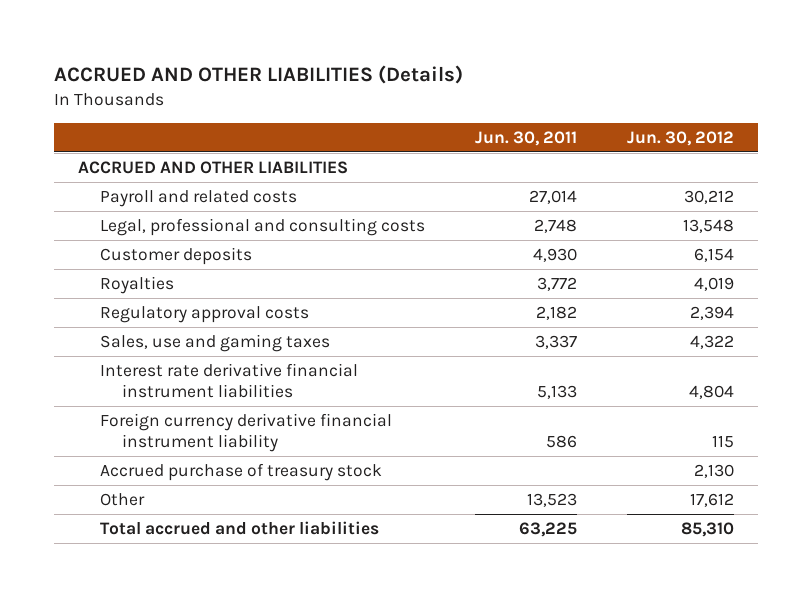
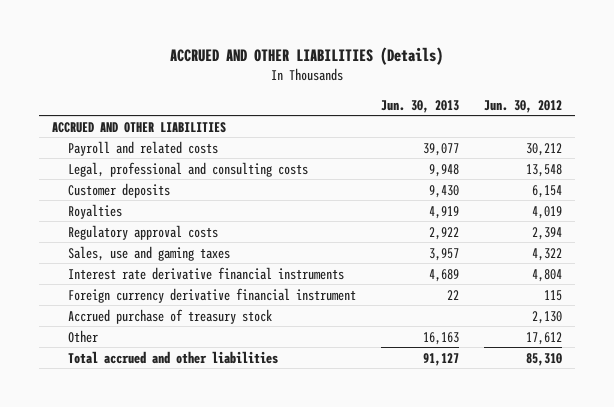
- | Jun. 30, 2011 | Jun. 30, 2012
+ | Jun. 30, 2013 | Jun. 30, 2012
- Interest rate derivative financial instrument liabilities | 5,133 | 4,804
- Foreign currency derivative financial instrument liability | 586 | 115
+ Interest rate derivative financial instruments | 4,689 | 4,804
+ Foreign currency derivative financial instrument | 22 | 115

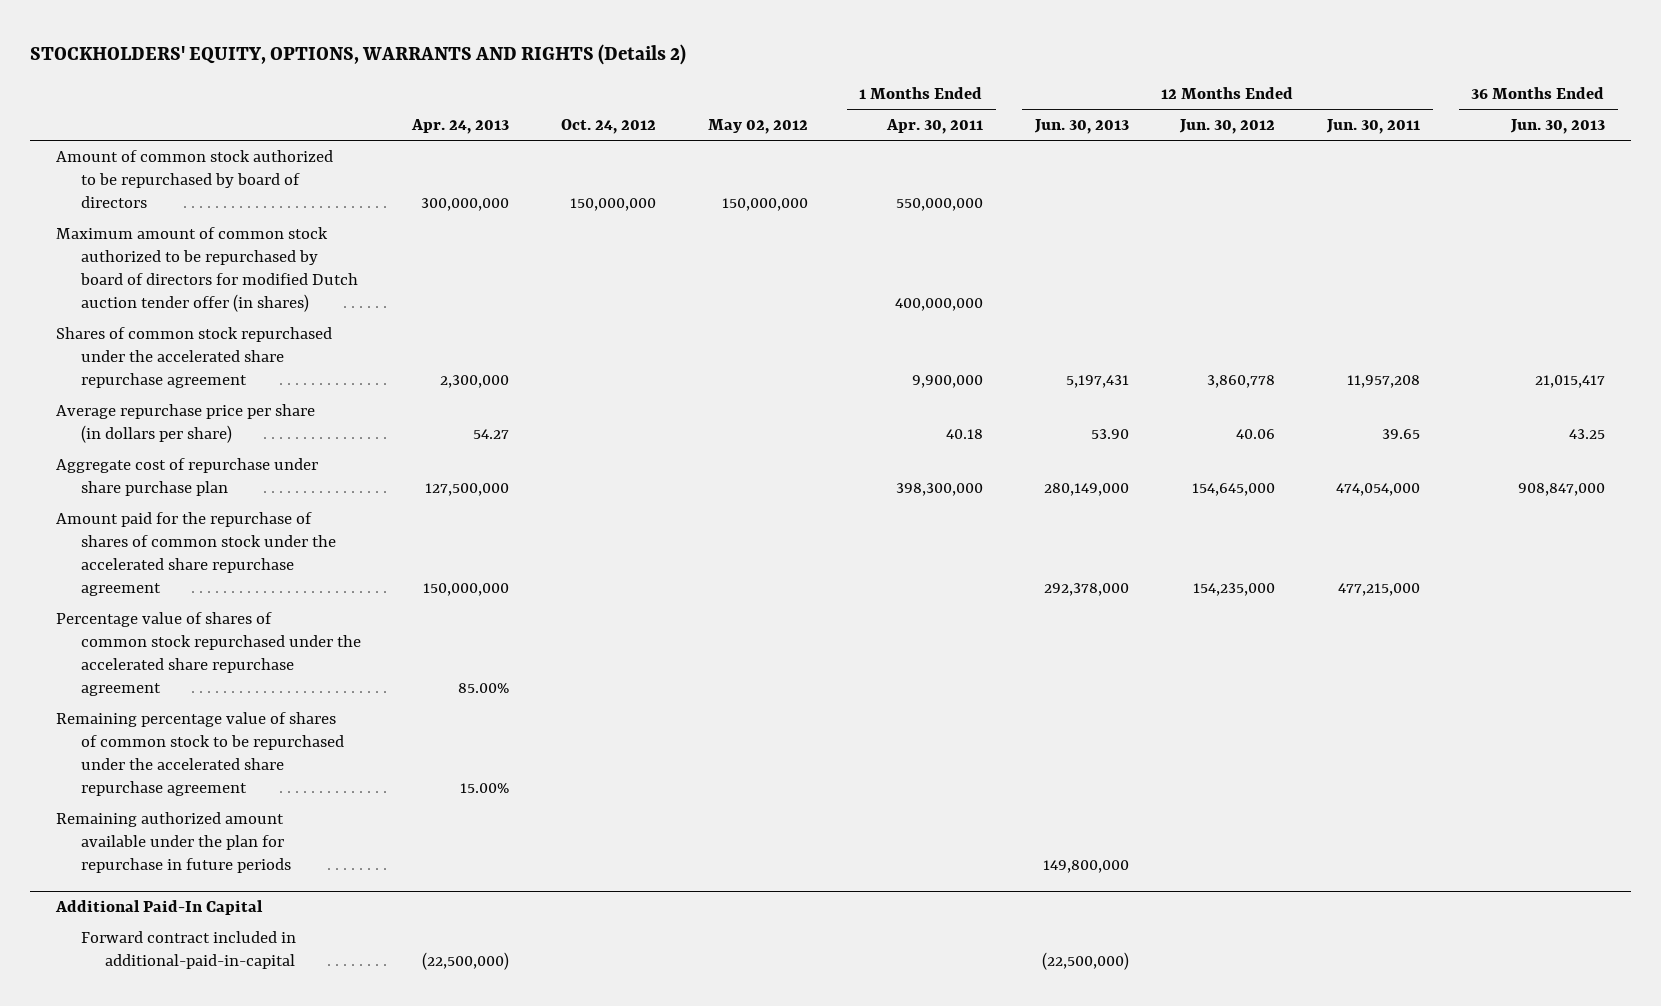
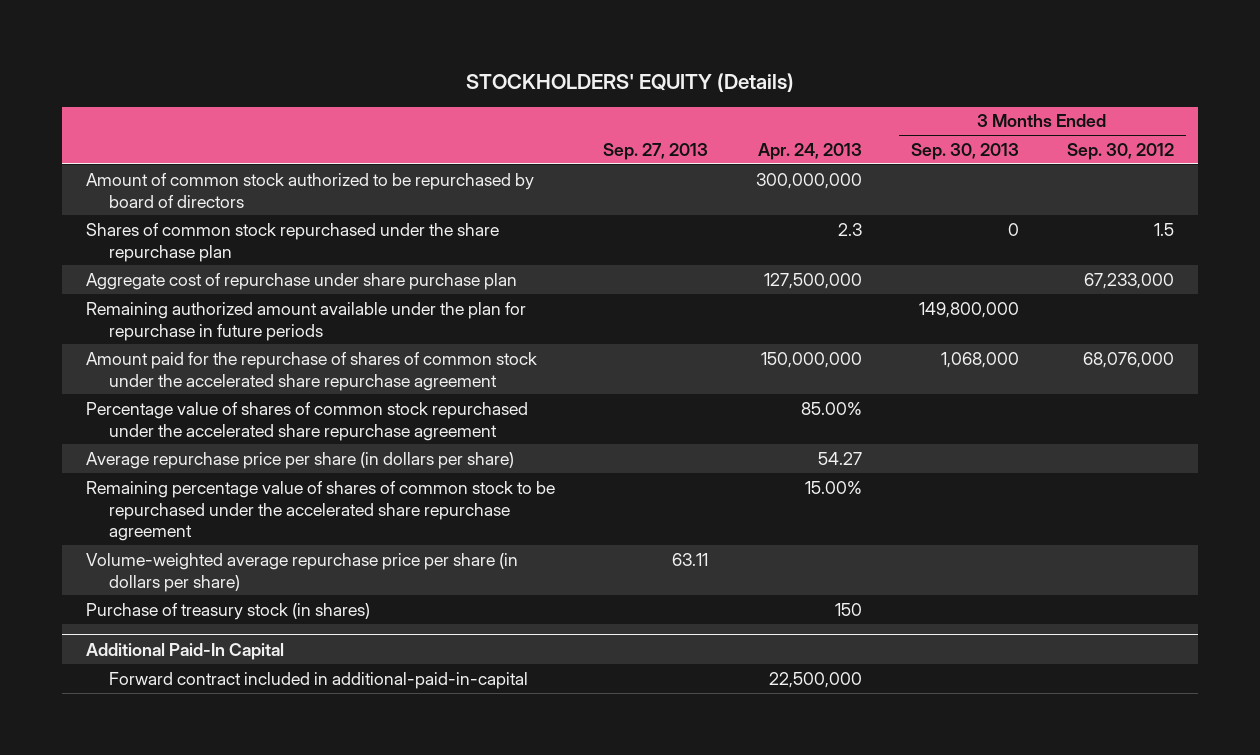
- STOCKHOLDERS' EQUITY, OPTIONS, WARRANTS AND RIGHTS (Details 2)
+ STOCKHOLDERS' EQUITY (Details)
- | Apr. 24, 2013 | Oct. 24, 2012 | May 02, 2012 | 1 Months Ended Apr. 30, 2011 | 12 Months Ended Jun. 30, 2013 | 12 Months Ended Jun. 30, 2012 | 12 Months Ended Jun. 30, 2011 | 36 Months Ended Jun. 30, 2013
+ | Sep. 27, 2013 | Apr. 24, 2013 | 3 Months Ended Sep. 30, 2013 | 3 Months Ended Sep. 30, 2012
- Maximum amount of common stock authorized to be repurchased by board of directors for modified Dutch auction tender offer (in shares) | | | | 400,000,000 | | | |
- Shares of common stock repurchased under the accelerated share repurchase agreement | 2,300,000 | | | 9,900,000 | 5,197,431 | 3,860,778 | 11,957,208 | 21,015,417
+ Shares of common stock repurchased under the share repurchase plan | | 2.3 | 0 | 1.5
moved up: Remaining authorized amount available under the plan for repurchase in future periods | | | 149,800,000 |
moved down: Average repurchase price per share (in dollars per share) | | 54.27 | |
+ Volume-weighted average repurchase price per share (in dollars per share) | 63.11 | | |
+ Purchase of treasury stock (in shares) | | 150 | |
@ Additional Paid-In Capital
- Forward contract included in additional-paid-in-capital | (22,500,000) | | | | (22,500,000) | | |
+ Forward contract included in additional-paid-in-capital | | 22,500,000 | |

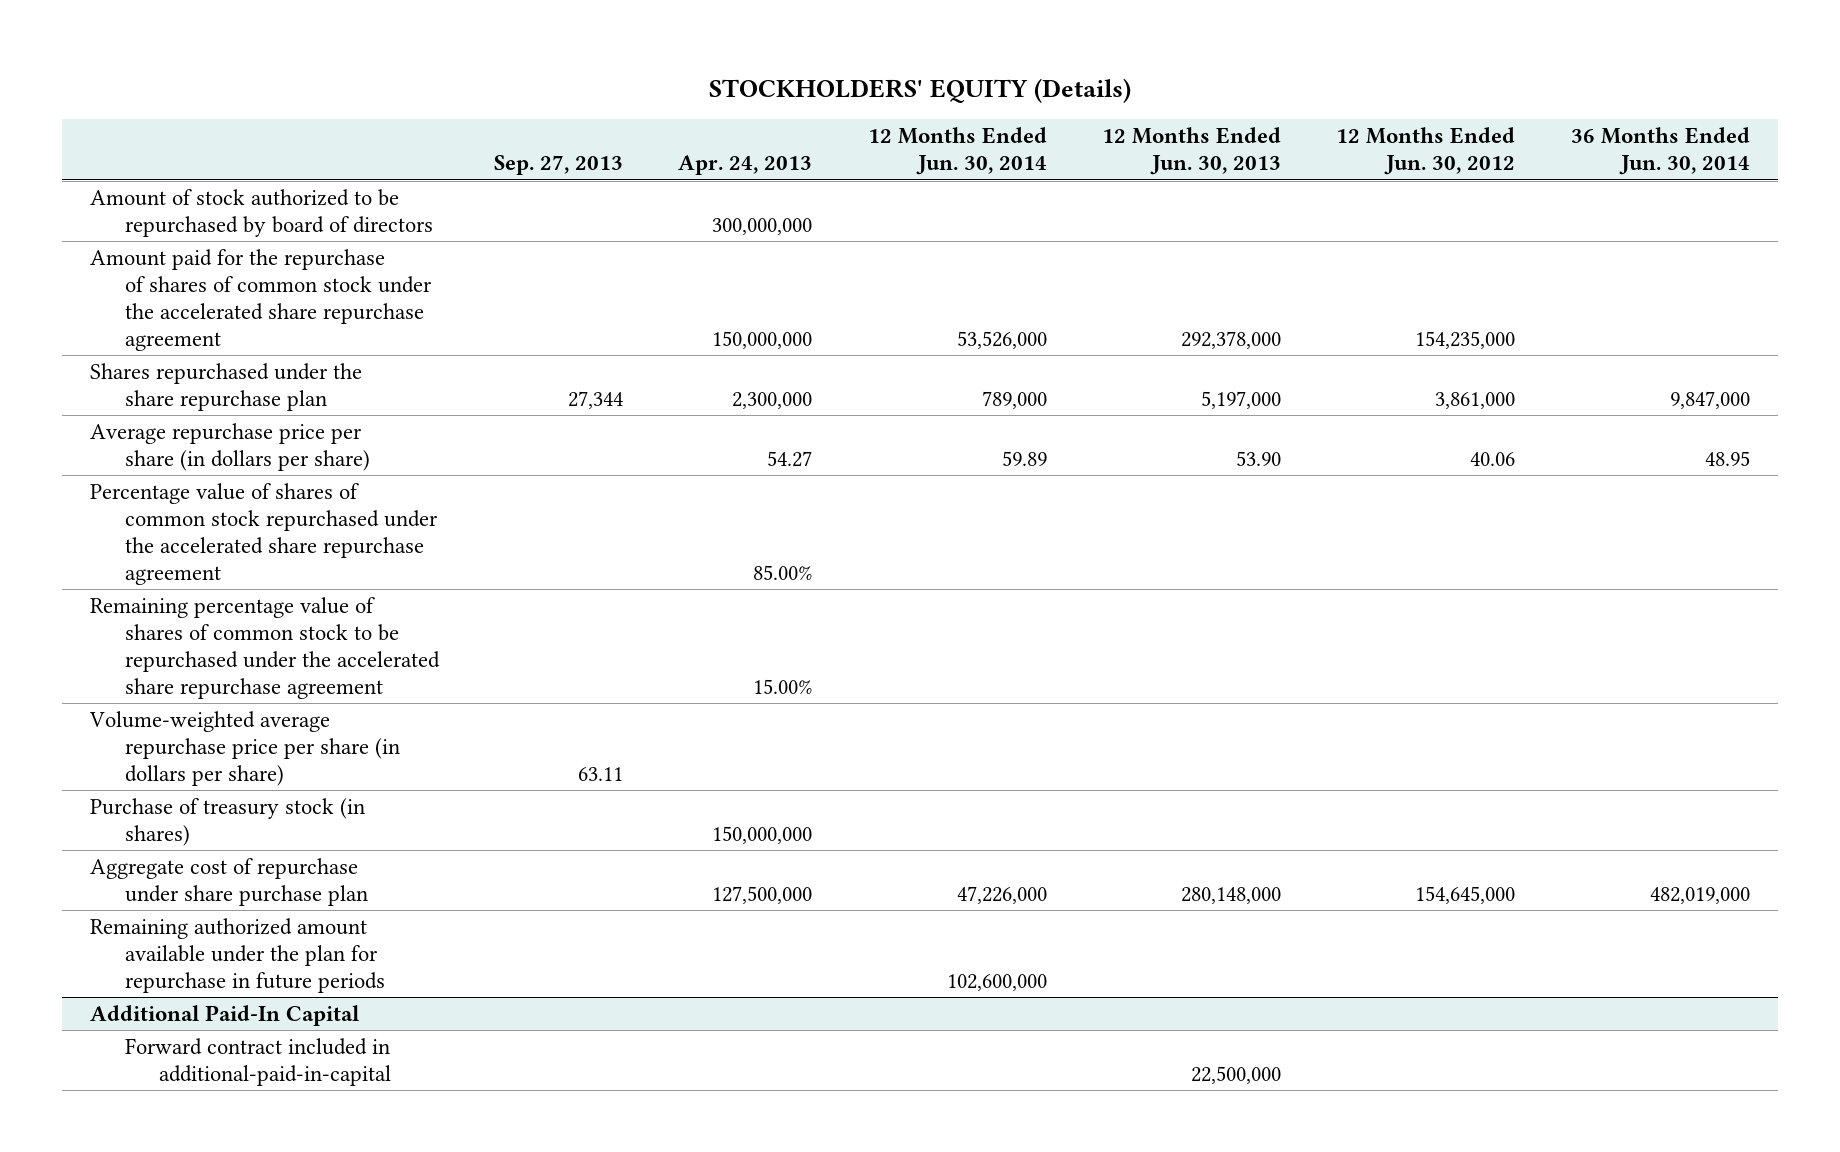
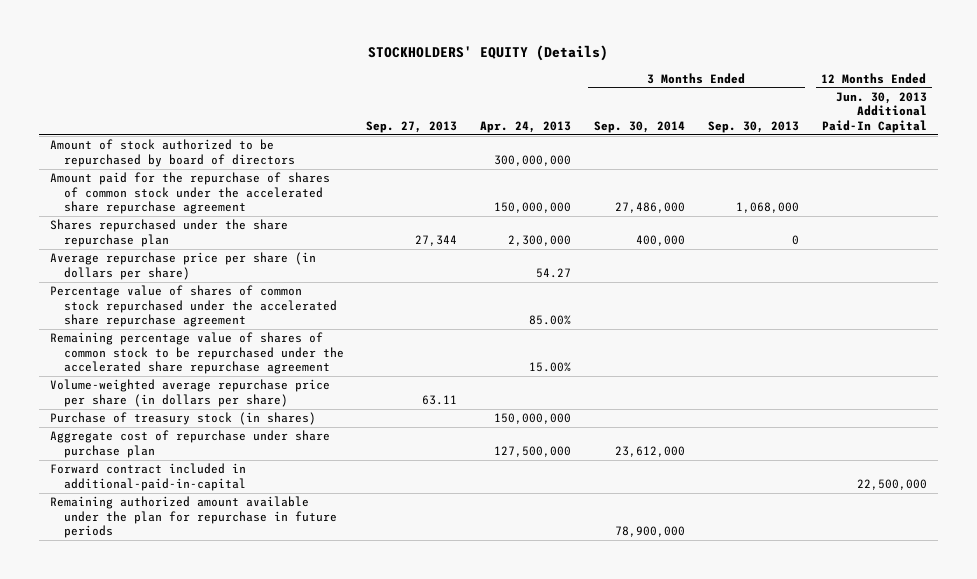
- | Sep. 27, 2013 | Apr. 24, 2013 | 12 Months Ended Jun. 30, 2014 | 12 Months Ended Jun. 30, 2013 | 12 Months Ended Jun. 30, 2012 | 36 Months Ended Jun. 30, 2014
+ | Sep. 27, 2013 | Apr. 24, 2013 | 3 Months Ended Sep. 30, 2014 | 3 Months Ended Sep. 30, 2013 | 12 Months Ended Jun. 30, 2013 Additional Paid-In Capital
- Additional Paid-In Capital
moved down: Remaining authorized amount available under the plan for repurchase in future periods | | | 78,900,000 | |

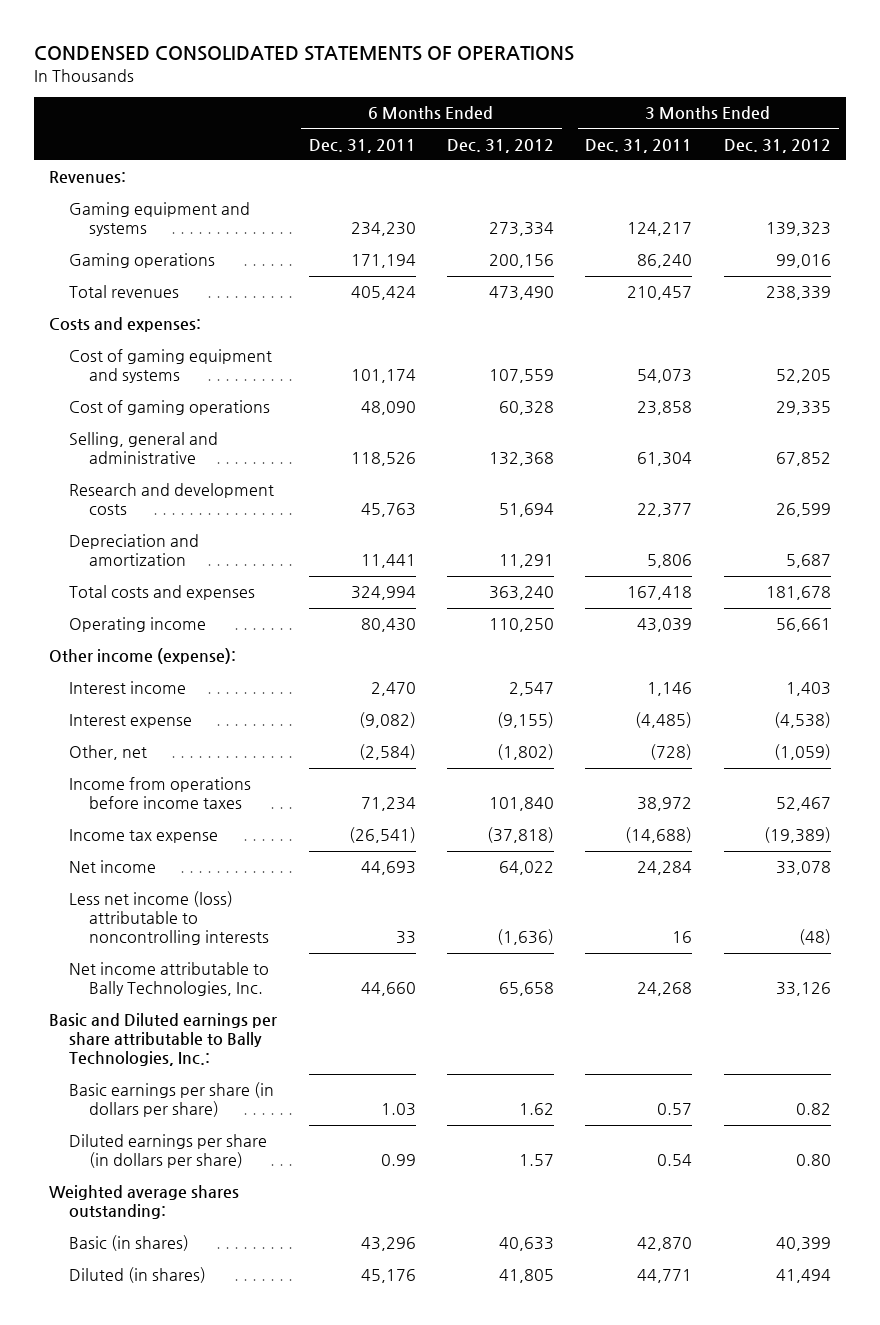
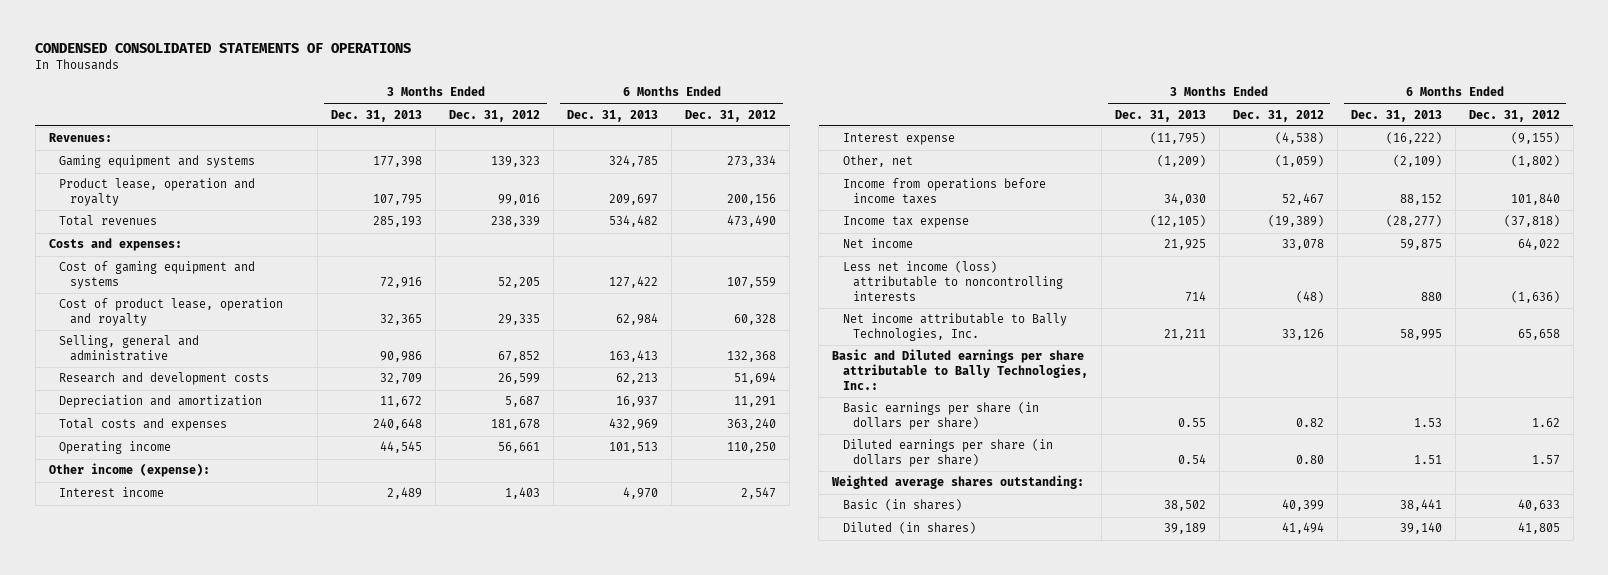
- | 6 Months Ended Dec. 31, 2011 | 6 Months Ended Dec. 31, 2012 | 3 Months Ended Dec. 31, 2011 | 3 Months Ended Dec. 31, 2012
+ | 3 Months Ended Dec. 31, 2013 | 3 Months Ended Dec. 31, 2012 | 6 Months Ended Dec. 31, 2013 | 6 Months Ended Dec. 31, 2012
- Gaming operations | 171,194 | 200,156 | 86,240 | 99,016
+ Product lease, operation and royalty | 107,795 | 99,016 | 209,697 | 200,156
- Cost of gaming operations | 48,090 | 60,328 | 23,858 | 29,335
+ Cost of product lease, operation and royalty | 32,365 | 29,335 | 62,984 | 60,328

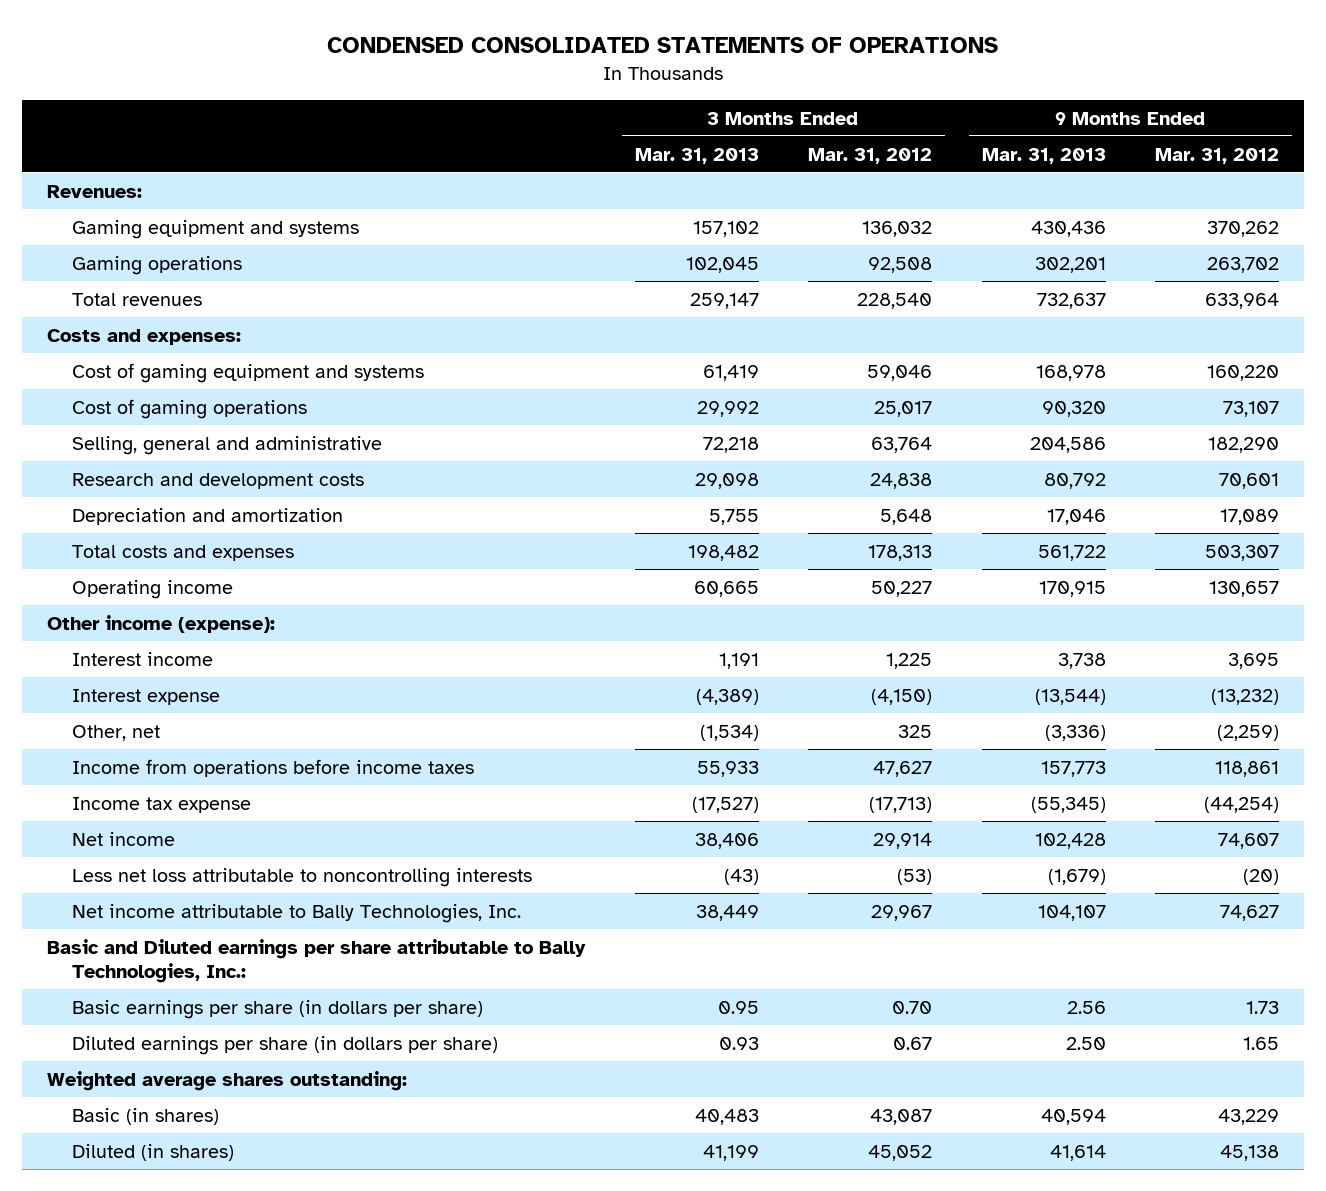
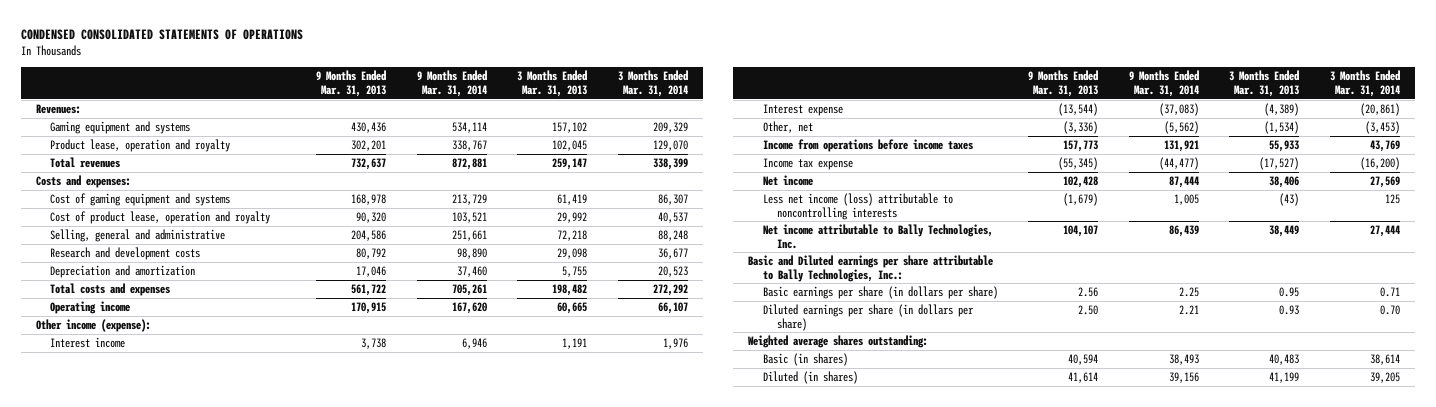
- | 3 Months Ended Mar. 31, 2013 | 3 Months Ended Mar. 31, 2012 | 9 Months Ended Mar. 31, 2013 | 9 Months Ended Mar. 31, 2012
+ | 9 Months Ended Mar. 31, 2013 | 9 Months Ended Mar. 31, 2014 | 3 Months Ended Mar. 31, 2013 | 3 Months Ended Mar. 31, 2014
- Gaming operations | 102,045 | 92,508 | 302,201 | 263,702
+ Product lease, operation and royalty | 302,201 | 338,767 | 102,045 | 129,070
- Cost of gaming operations | 29,992 | 25,017 | 90,320 | 73,107
+ Cost of product lease, operation and royalty | 90,320 | 103,521 | 29,992 | 40,537
- Less net loss attributable to noncontrolling interests | (43) | (53) | (1,679) | (20)
+ Less net income (loss) attributable to noncontrolling interests | (1,679) | 1,005 | (43) | 125

